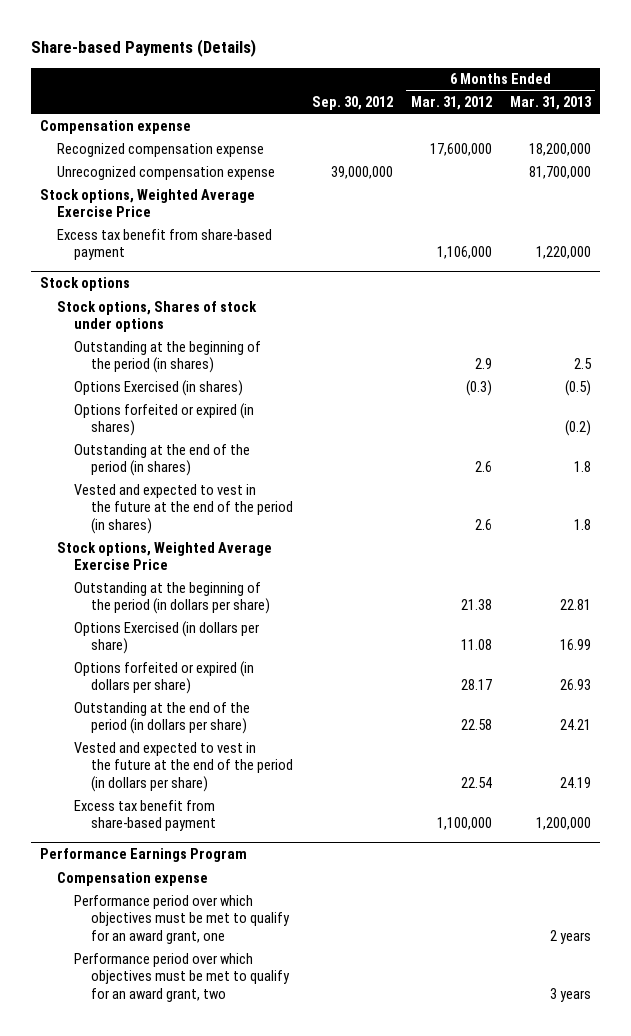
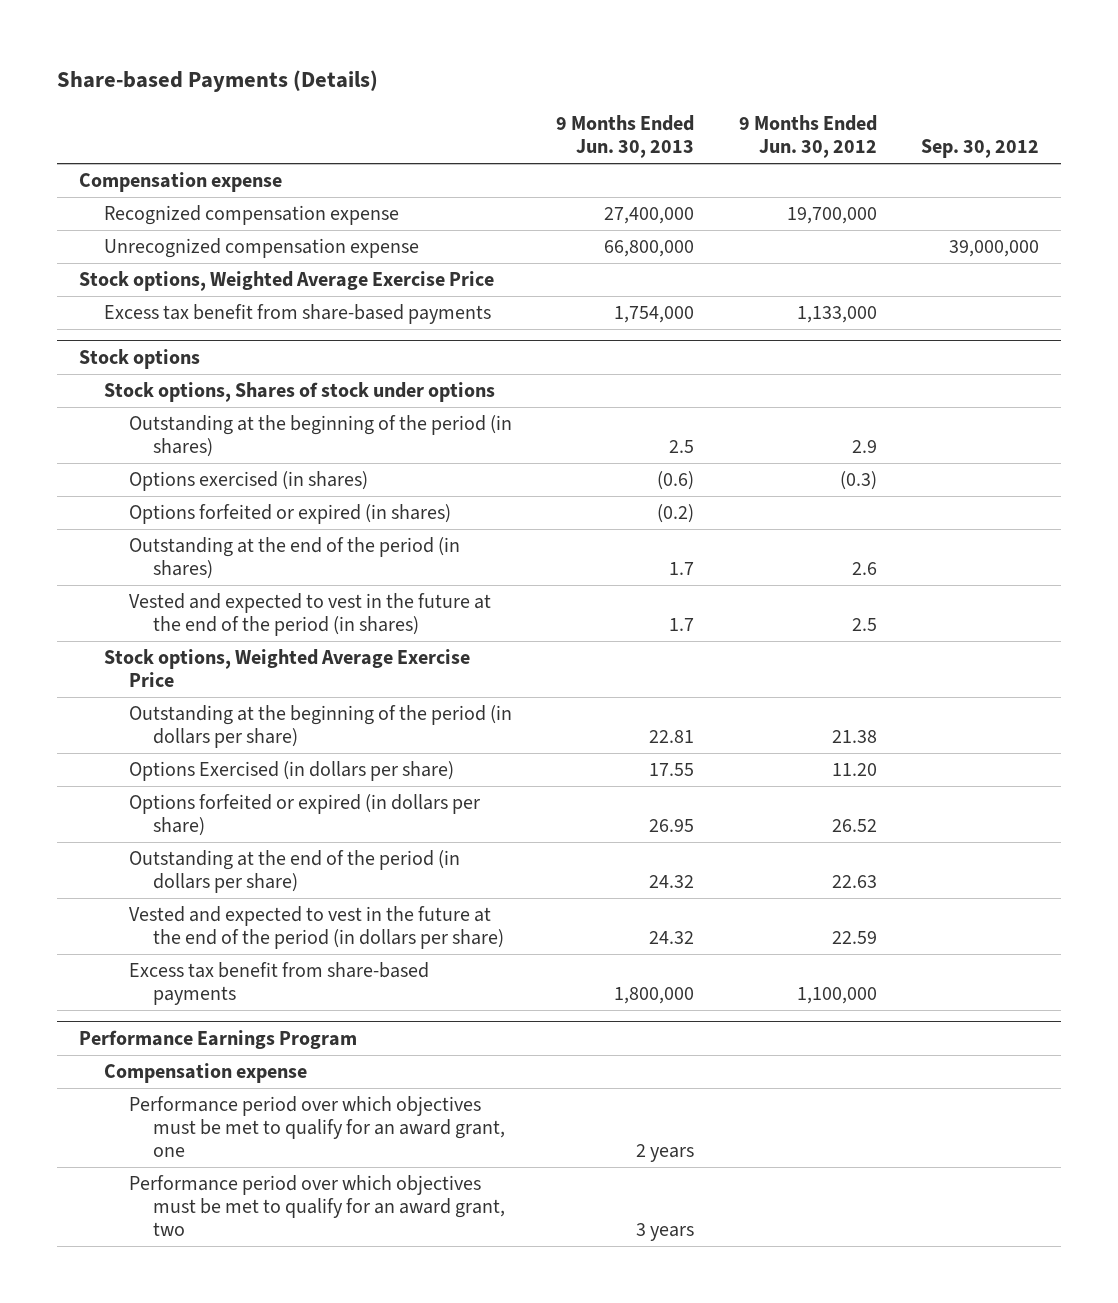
- | Sep. 30, 2012 | 6 Months Ended Mar. 31, 2012 | 6 Months Ended Mar. 31, 2013
+ | 9 Months Ended Jun. 30, 2013 | 9 Months Ended Jun. 30, 2012 | Sep. 30, 2012
- Excess tax benefit from share-based payment | | 1,106,000 | 1,220,000
+ Excess tax benefit from share-based payments | 1,754,000 | 1,133,000 |
@ Stock options
- Options Exercised (in shares) | | (0.3) | (0.5)
+ Options exercised (in shares) | (0.6) | (0.3) |
- Excess tax benefit from share-based payment | | 1,100,000 | 1,200,000
+ Excess tax benefit from share-based payments | 1,800,000 | 1,100,000 |

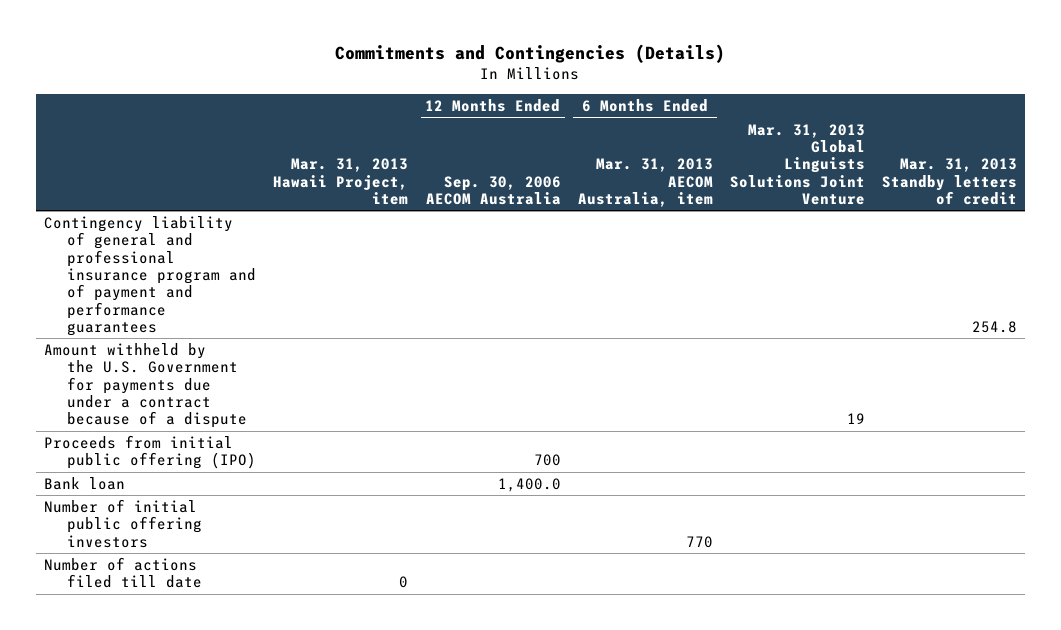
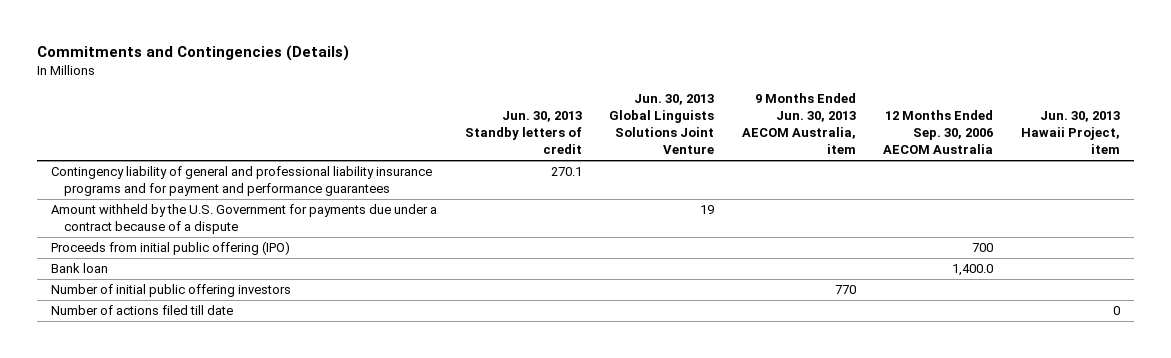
- | Mar. 31, 2013 Hawaii Project, item | 12 Months Ended Sep. 30, 2006 AECOM Australia | 6 Months Ended Mar. 31, 2013 AECOM Australia, item | Mar. 31, 2013 Global Linguists Solutions Joint Venture | Mar. 31, 2013 Standby letters of credit
+ | Jun. 30, 2013 Standby letters of credit | Jun. 30, 2013 Global Linguists Solutions Joint Venture | 9 Months Ended Jun. 30, 2013 AECOM Australia, item | 12 Months Ended Sep. 30, 2006 AECOM Australia | Jun. 30, 2013 Hawaii Project, item
- Contingency liability of general and professional insurance program and of payment and performance guarantees | | | | | 254.8
+ Contingency liability of general and professional liability insurance programs and for payment and performance guarantees | 270.1 | | | |

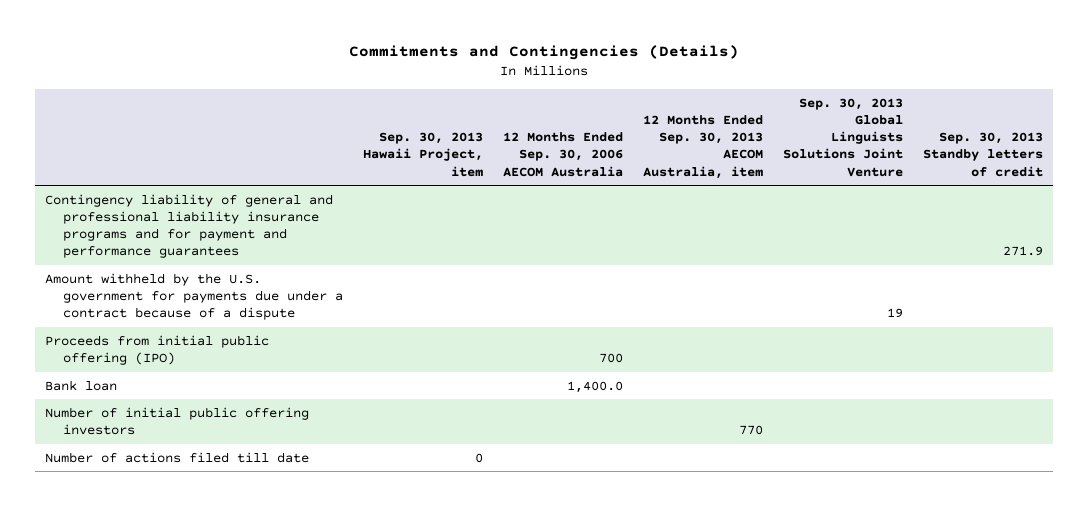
- | Jun. 30, 2013 Standby letters of credit | Jun. 30, 2013 Global Linguists Solutions Joint Venture | 9 Months Ended Jun. 30, 2013 AECOM Australia, item | 12 Months Ended Sep. 30, 2006 AECOM Australia | Jun. 30, 2013 Hawaii Project, item
+ | Sep. 30, 2013 Hawaii Project, item | 12 Months Ended Sep. 30, 2006 AECOM Australia | 12 Months Ended Sep. 30, 2013 AECOM Australia, item | Sep. 30, 2013 Global Linguists Solutions Joint Venture | Sep. 30, 2013 Standby letters of credit
- Amount withheld by the U.S. Government for payments due under a contract because of a dispute | | 19 | | |
+ Amount withheld by the U.S. government for payments due under a contract because of a dispute | | | | 19 |

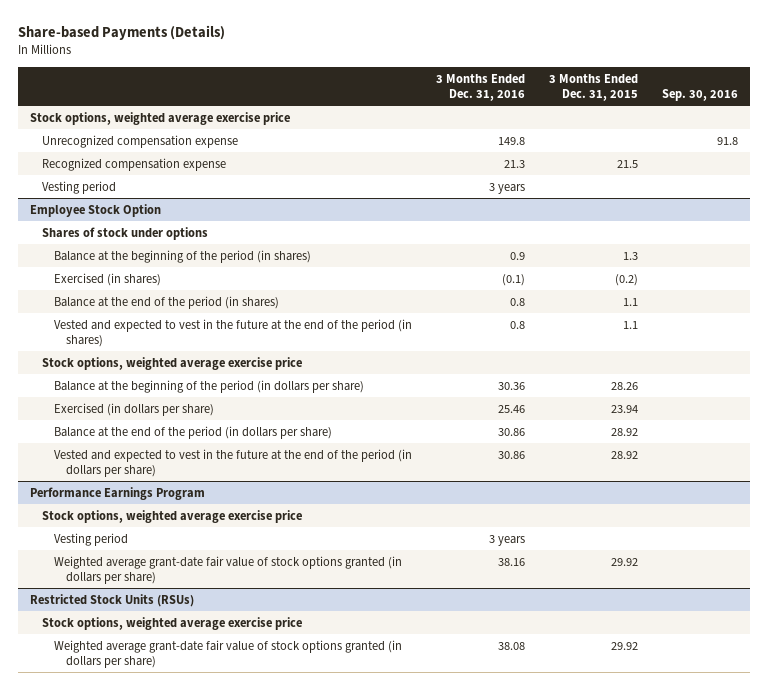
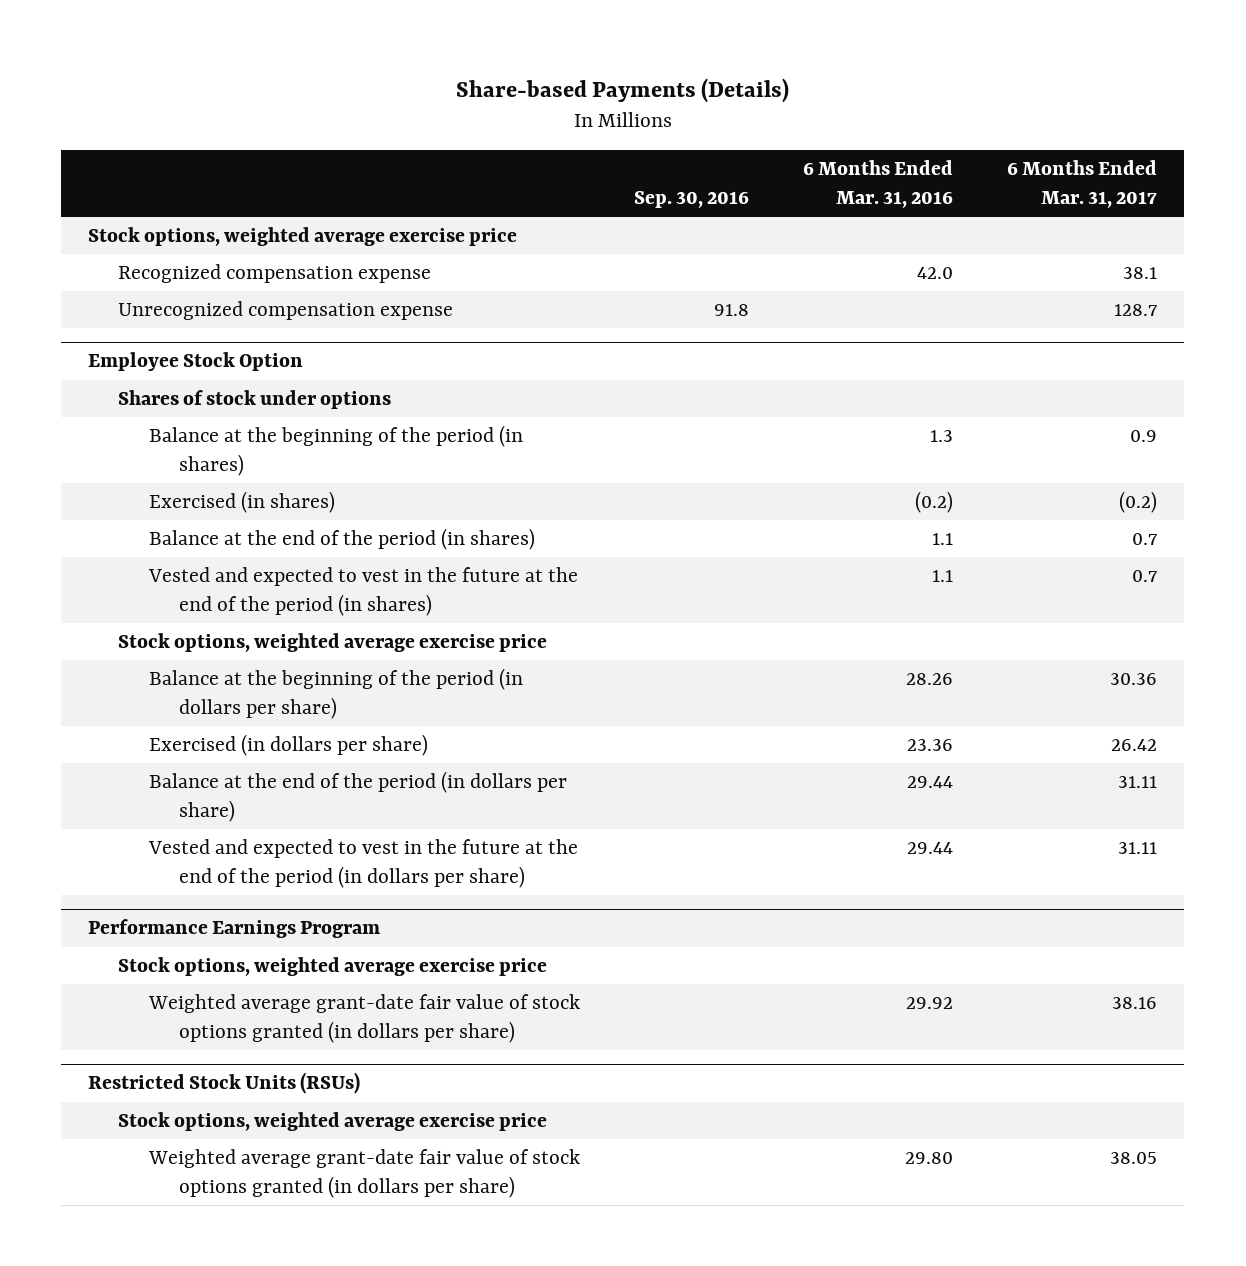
- | 3 Months Ended Dec. 31, 2016 | 3 Months Ended Dec. 31, 2015 | Sep. 30, 2016
+ | Sep. 30, 2016 | 6 Months Ended Mar. 31, 2016 | 6 Months Ended Mar. 31, 2017
- Vesting period | 3 years | |
moved down: Unrecognized compensation expense | 91.8 | | 128.7
@ Performance Earnings Program
- Vesting period | 3 years | |

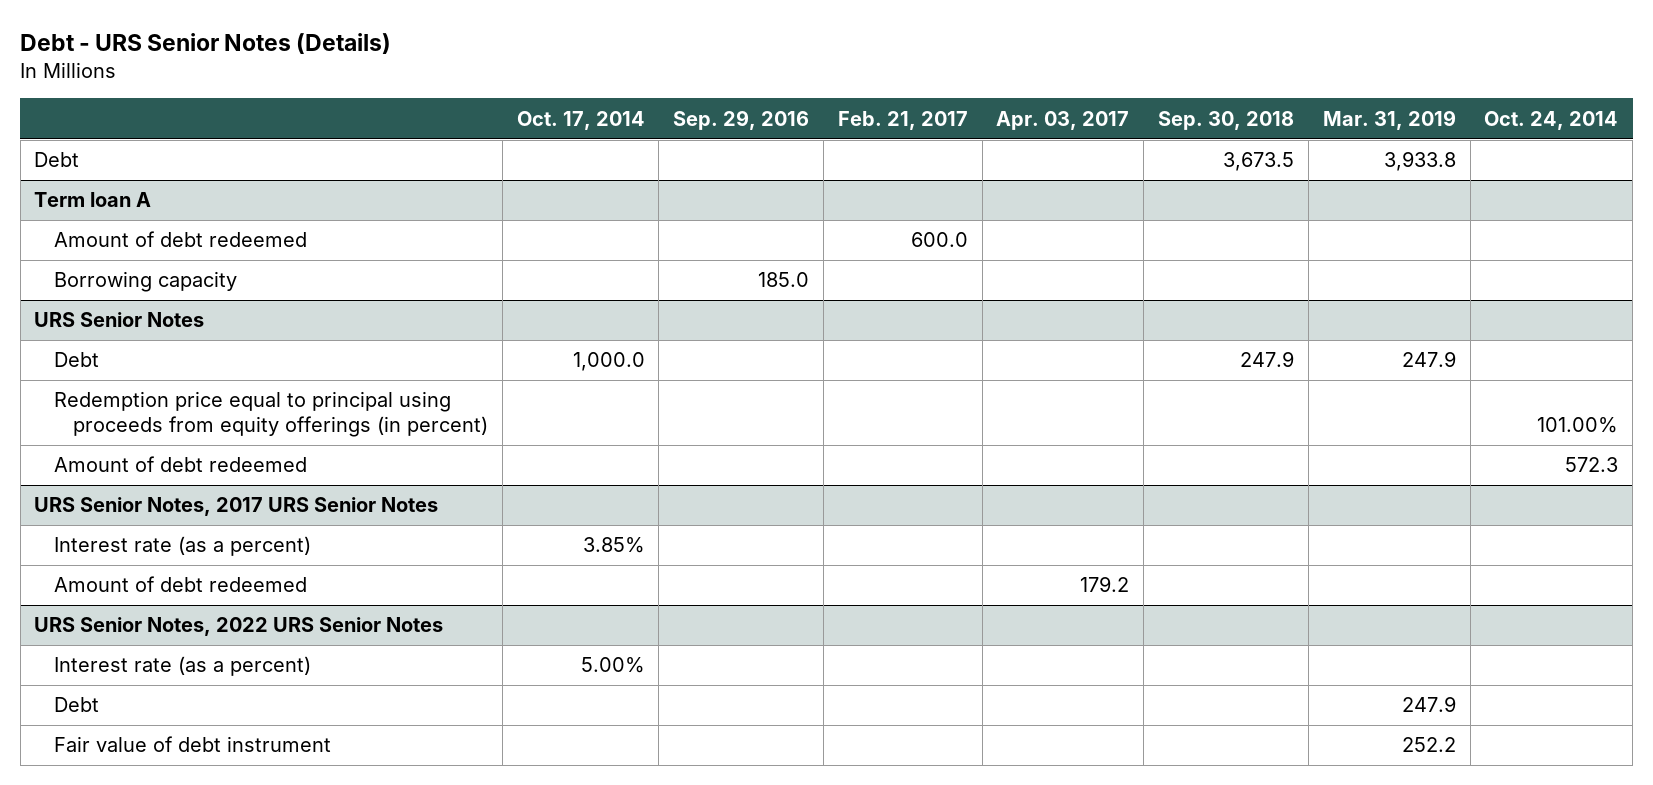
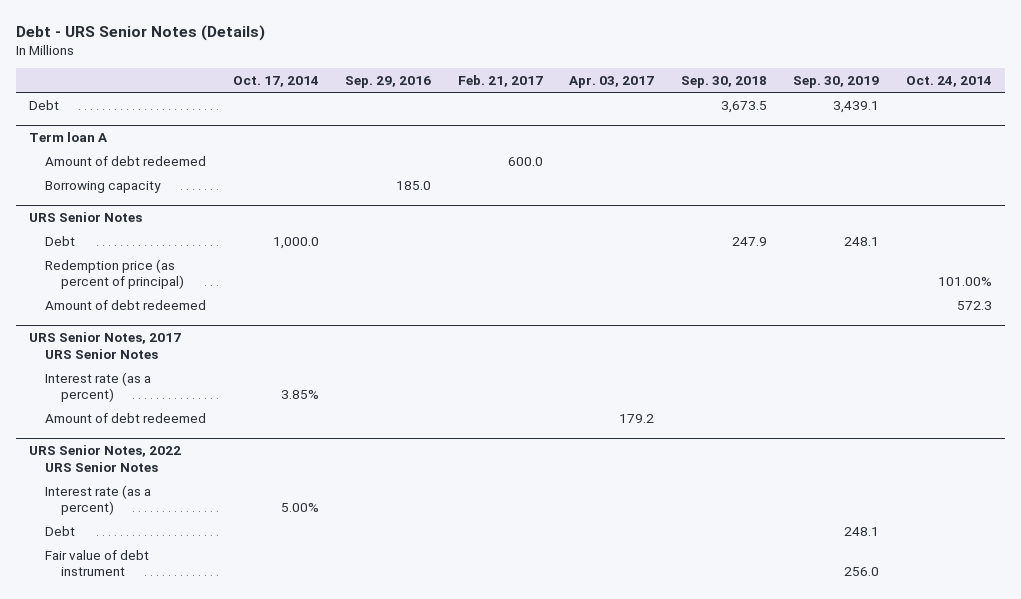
- | Oct. 17, 2014 | Sep. 29, 2016 | Feb. 21, 2017 | Apr. 03, 2017 | Sep. 30, 2018 | Mar. 31, 2019 | Oct. 24, 2014
+ | Oct. 17, 2014 | Sep. 29, 2016 | Feb. 21, 2017 | Apr. 03, 2017 | Sep. 30, 2018 | Sep. 30, 2019 | Oct. 24, 2014
@ URS Senior Notes
- Redemption price equal to principal using proceeds from equity offerings (in percent) | | | | | | | 101.00%
+ Redemption price (as percent of principal) | | | | | | | 101.00%

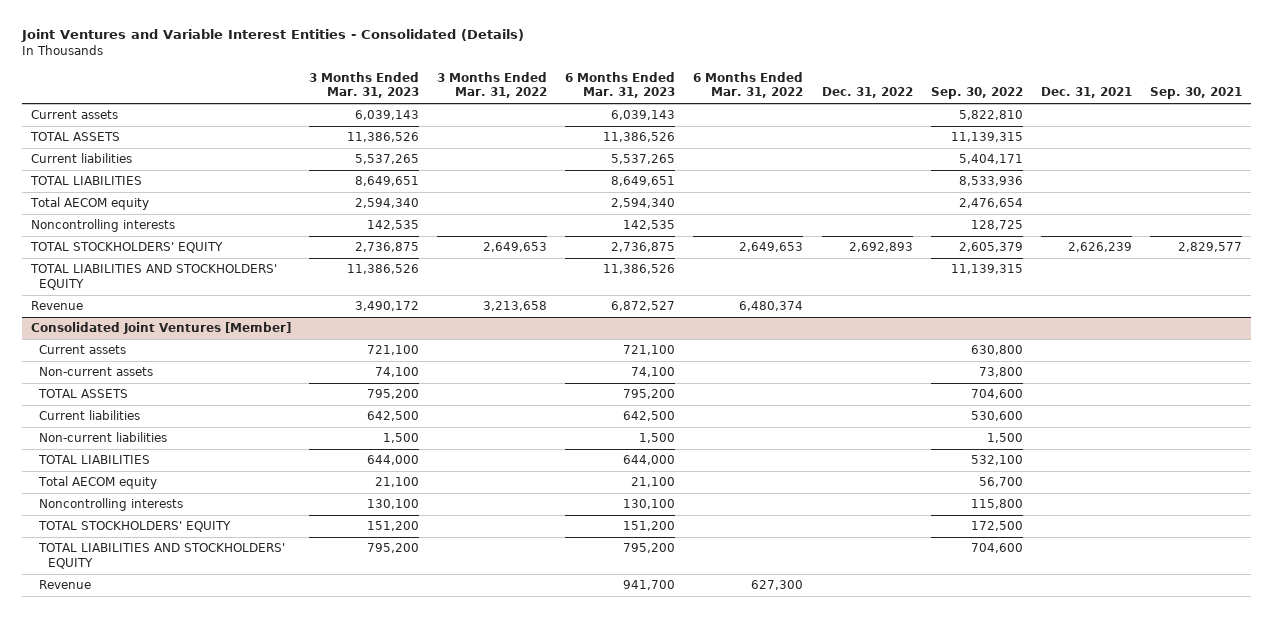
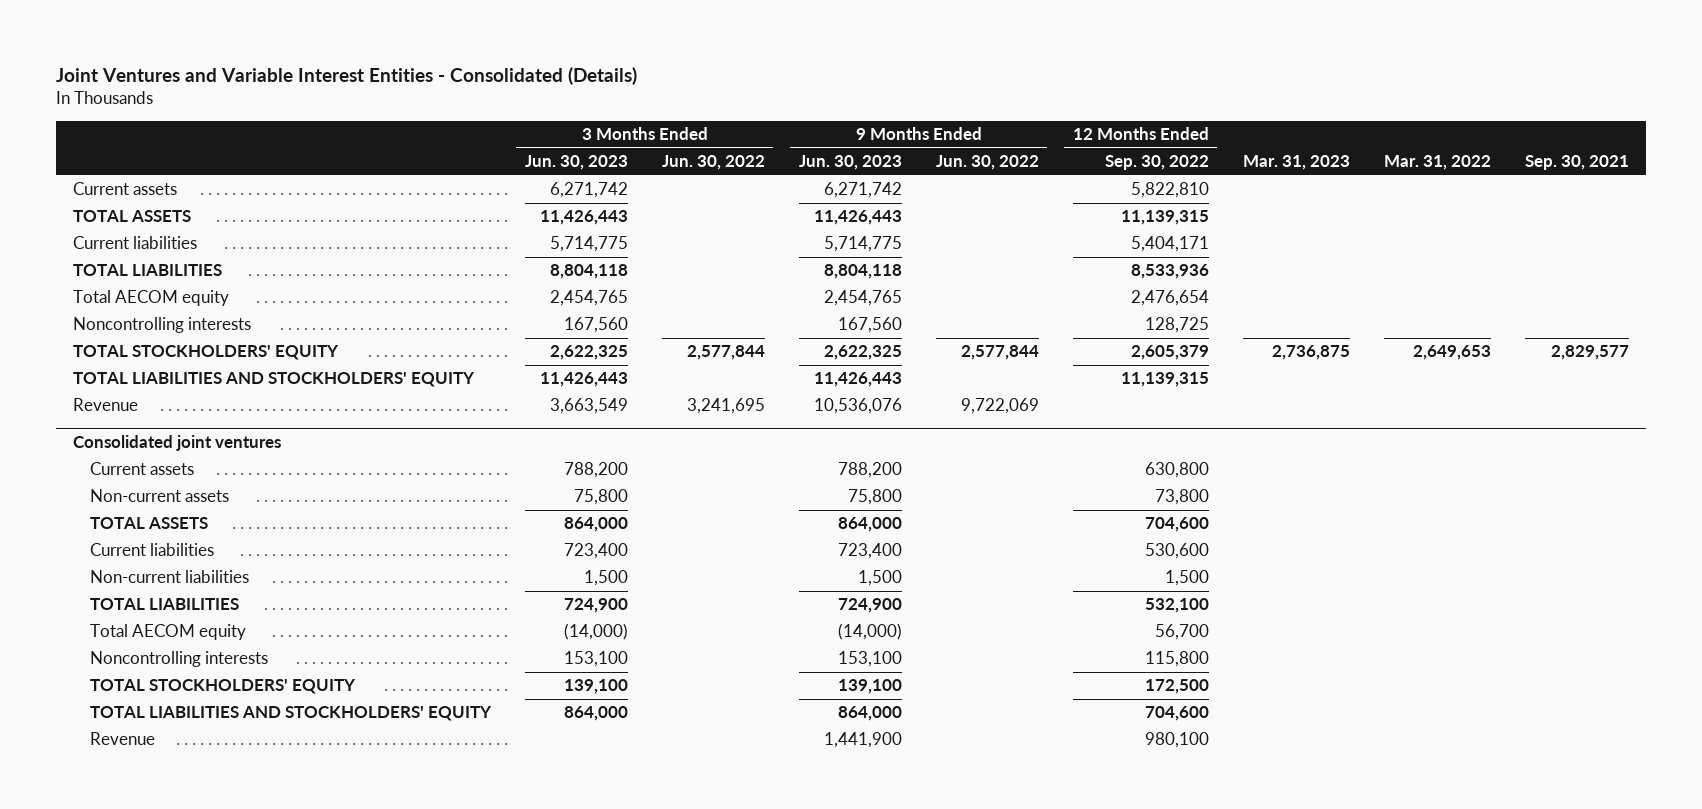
- | 3 Months Ended Mar. 31, 2023 | 3 Months Ended Mar. 31, 2022 | 6 Months Ended Mar. 31, 2023 | 6 Months Ended Mar. 31, 2022 | Dec. 31, 2022 | Sep. 30, 2022 | Dec. 31, 2021 | Sep. 30, 2021
+ | 3 Months Ended Jun. 30, 2023 | 3 Months Ended Jun. 30, 2022 | 9 Months Ended Jun. 30, 2023 | 9 Months Ended Jun. 30, 2022 | 12 Months Ended Sep. 30, 2022 | Mar. 31, 2023 | Mar. 31, 2022 | Sep. 30, 2021
- Consolidated Joint Ventures [Member]
+ Consolidated joint ventures

